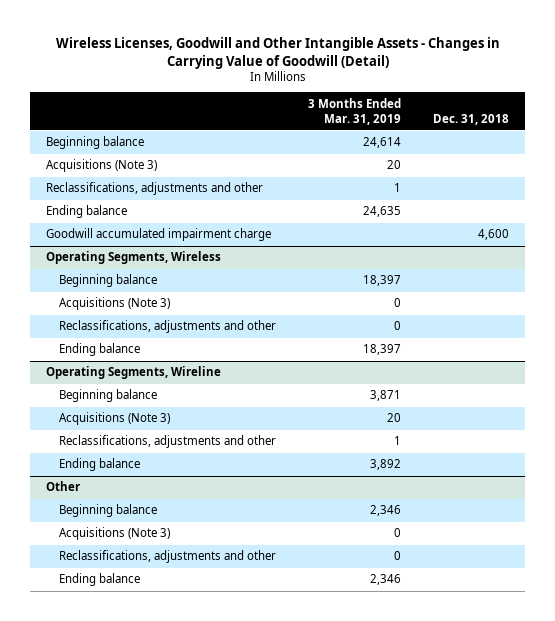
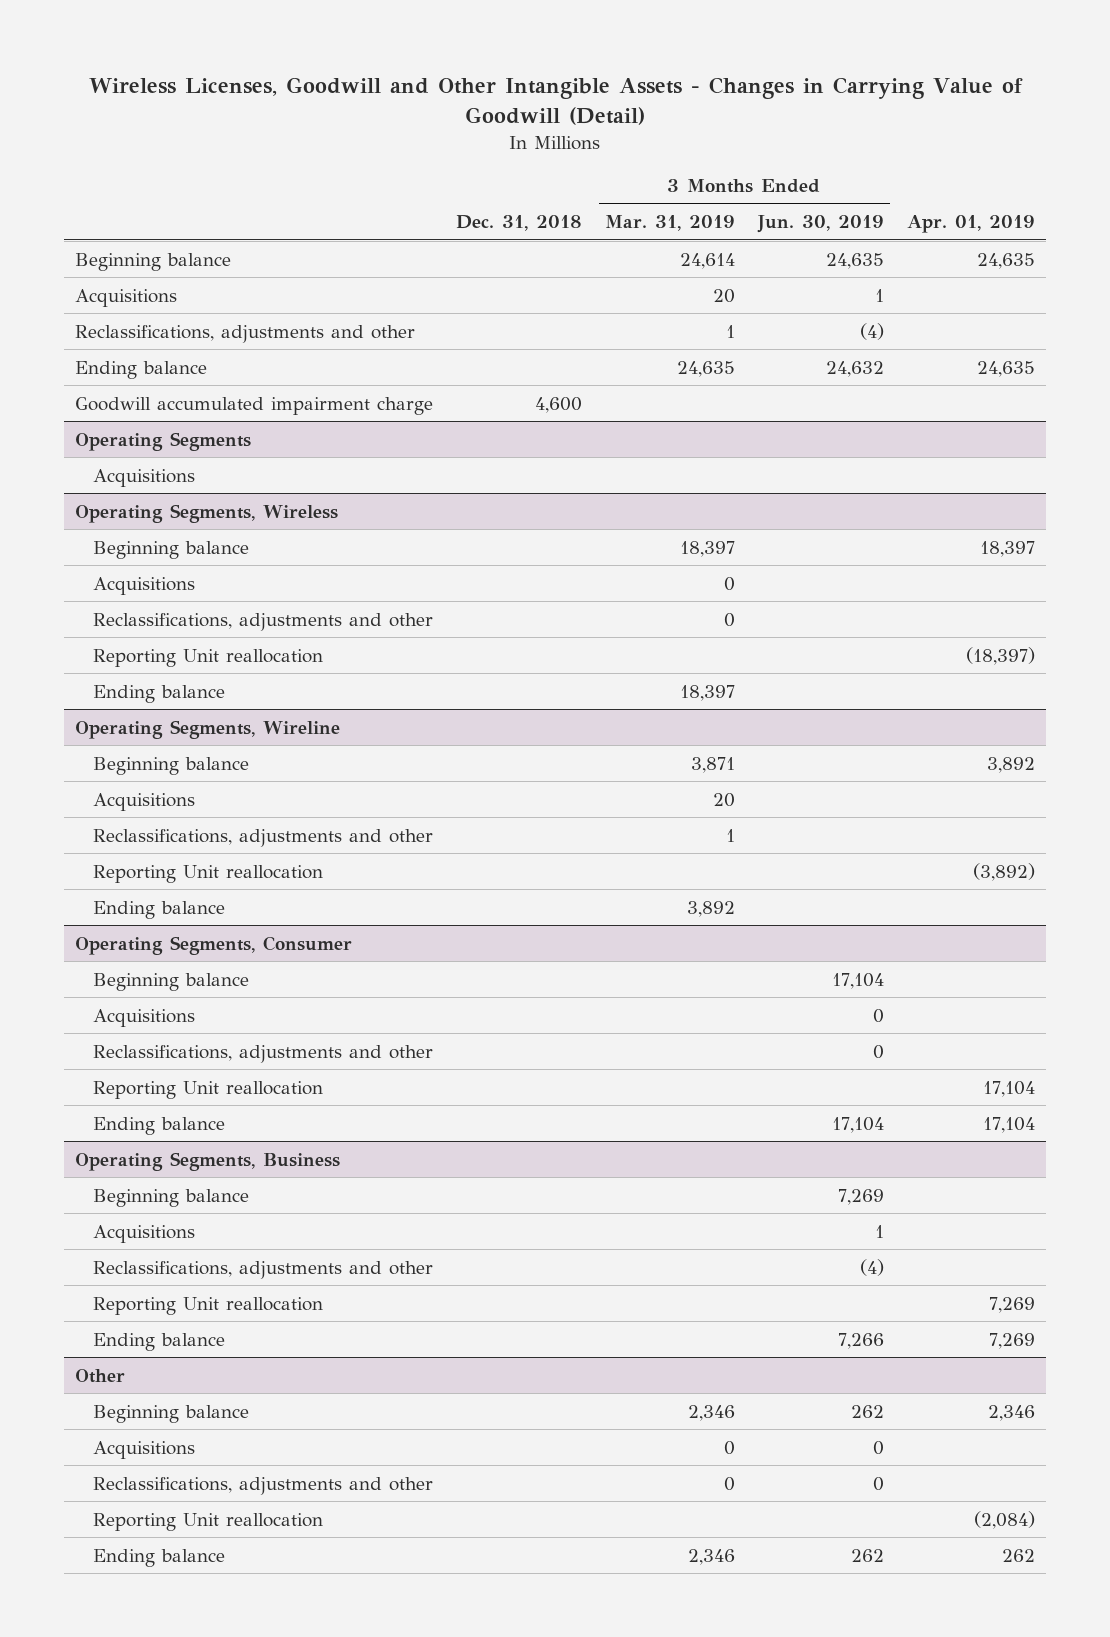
- | 3 Months Ended Mar. 31, 2019 | Dec. 31, 2018
+ | Dec. 31, 2018 | 3 Months Ended Mar. 31, 2019 | 3 Months Ended Jun. 30, 2019 | Apr. 01, 2019
- Acquisitions (Note 3) | 20 |
+ Acquisitions | | 20 | 1 |
+ Operating Segments
+ Acquisitions
@ Operating Segments, Wireless
- Acquisitions (Note 3) | 0 |
+ Acquisitions | | 0 | |
+ Reporting Unit reallocation | | | | (18,397)
@ Operating Segments, Wireline
- Acquisitions (Note 3) | 20 |
+ Acquisitions | | 20 | |
+ Reporting Unit reallocation | | | | (3,892)
+ Operating Segments, Consumer
+ Beginning balance | | | 17,104 |
+ Acquisitions | | | 0 |
+ Reclassifications, adjustments and other | | | 0 |
+ Reporting Unit reallocation | | | | 17,104
+ Ending balance | | | 17,104 | 17,104
+ Operating Segments, Business
+ Beginning balance | | | 7,269 |
+ Acquisitions | | | 1 |
+ Reclassifications, adjustments and other | | | (4) |
+ Reporting Unit reallocation | | | | 7,269
+ Ending balance | | | 7,266 | 7,269
@ Other
- Acquisitions (Note 3) | 0 |
+ Acquisitions | | 0 | 0 |
+ Reporting Unit reallocation | | | | (2,084)

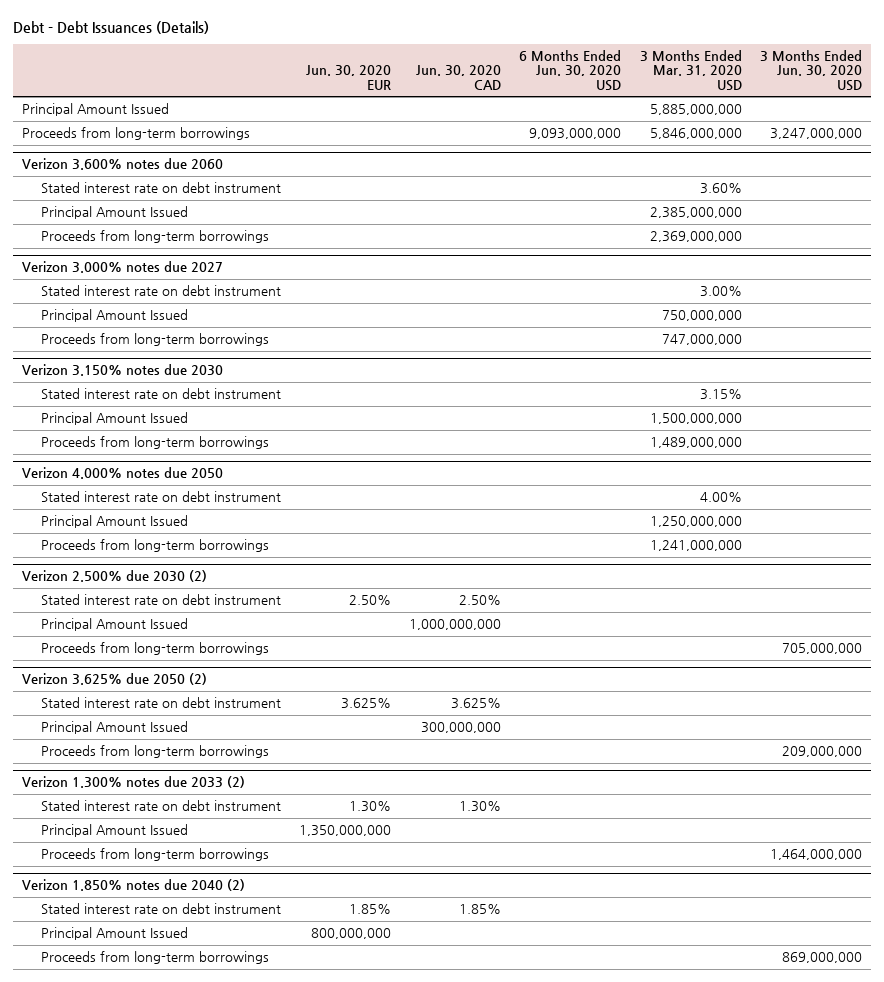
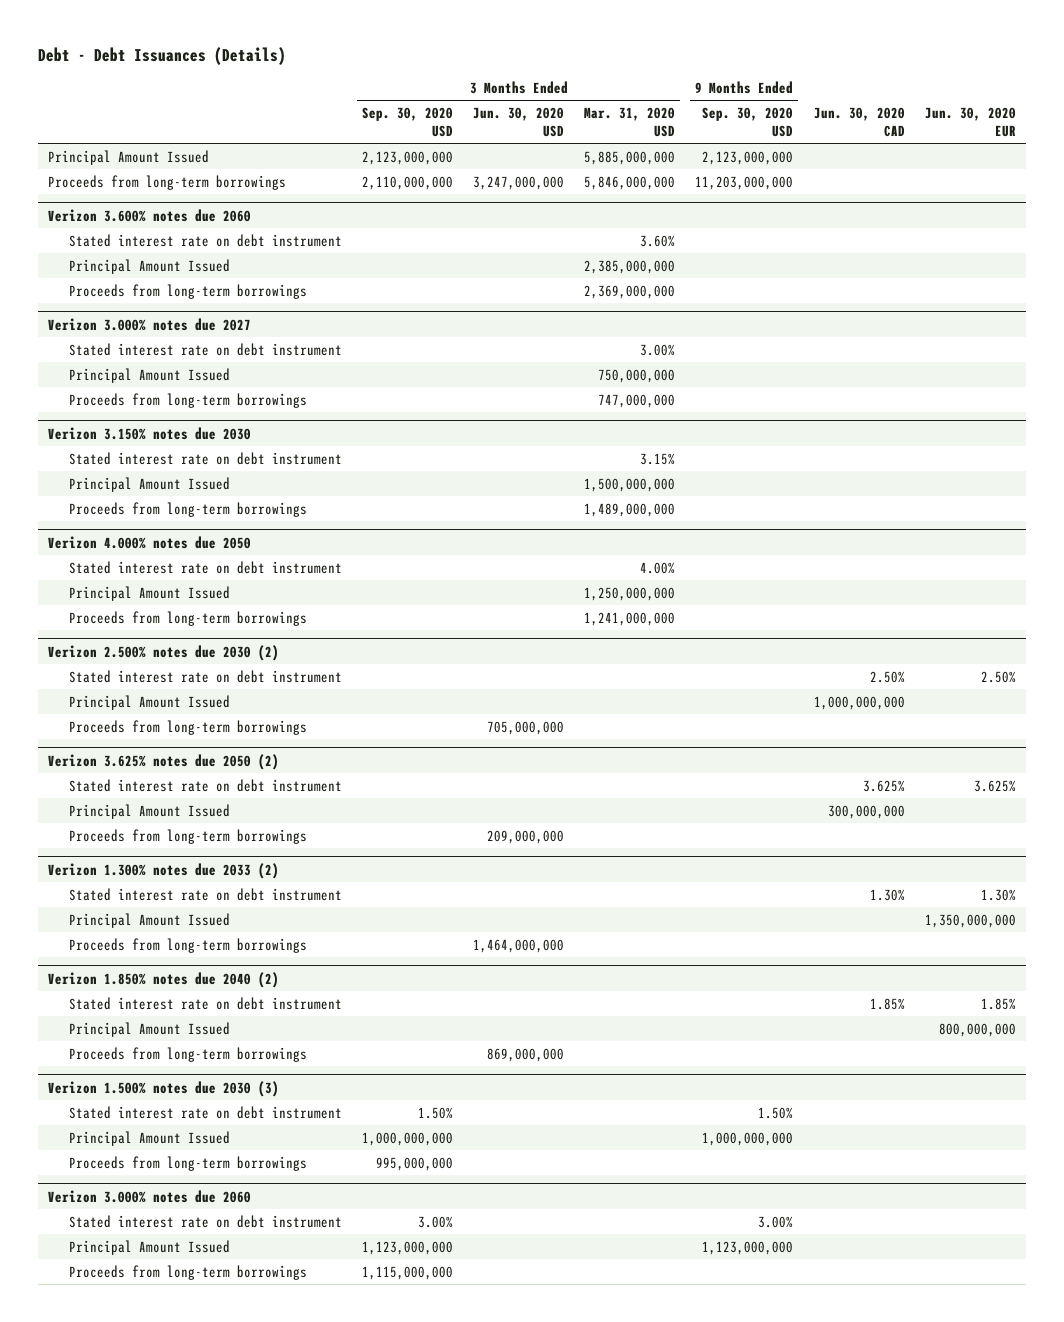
- | Jun. 30, 2020 EUR | Jun. 30, 2020 CAD | 6 Months Ended Jun. 30, 2020 USD | 3 Months Ended Mar. 31, 2020 USD | 3 Months Ended Jun. 30, 2020 USD
+ | 3 Months Ended Sep. 30, 2020 USD | 3 Months Ended Jun. 30, 2020 USD | 3 Months Ended Mar. 31, 2020 USD | 9 Months Ended Sep. 30, 2020 USD | Jun. 30, 2020 CAD | Jun. 30, 2020 EUR
- Verizon 2.500% due 2030 (2)
+ Verizon 2.500% notes due 2030 (2)
- Verizon 3.625% due 2050 (2)
+ Verizon 3.625% notes due 2050 (2)
+ Verizon 1.500% notes due 2030 (3)
+ Stated interest rate on debt instrument | 1.50% | | | 1.50% | |
+ Principal Amount Issued | 1,000,000,000 | | | 1,000,000,000 | |
+ Proceeds from long-term borrowings | 995,000,000 | | | | |
+ Verizon 3.000% notes due 2060
+ Stated interest rate on debt instrument | 3.00% | | | 3.00% | |
+ Principal Amount Issued | 1,123,000,000 | | | 1,123,000,000 | |
+ Proceeds from long-term borrowings | 1,115,000,000 | | | | |

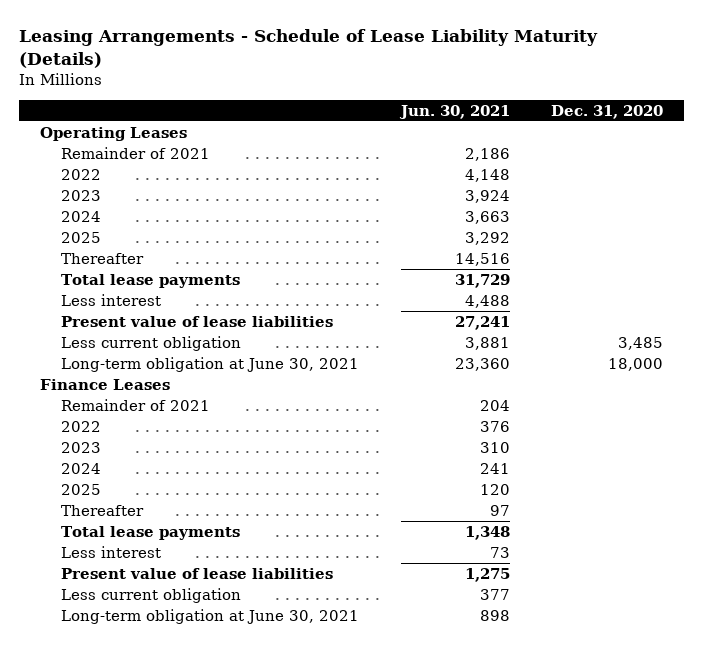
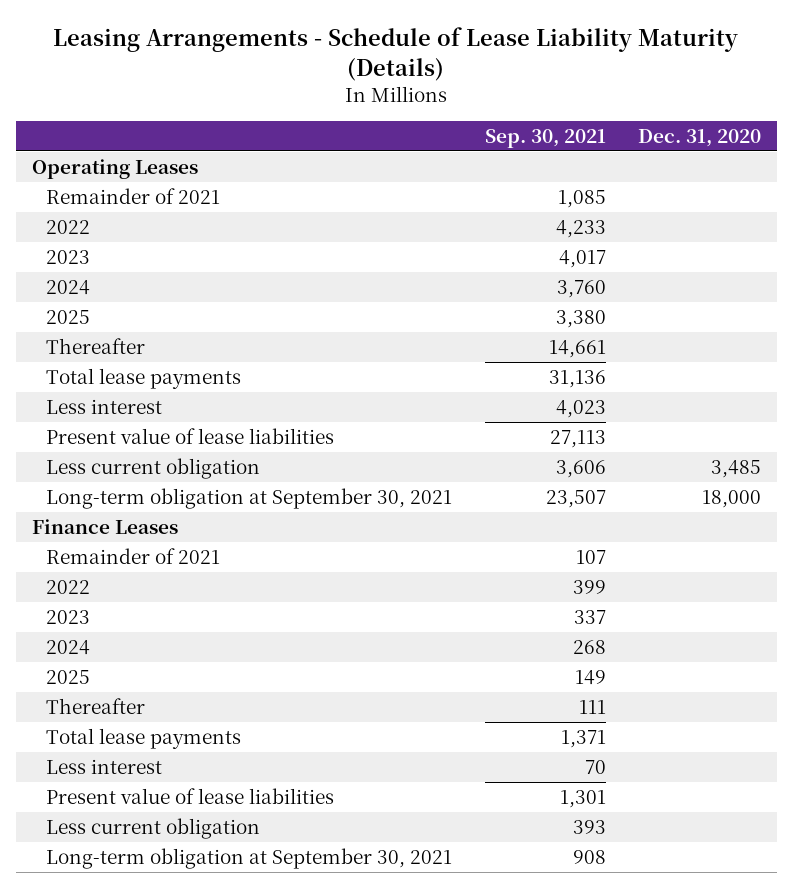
- | Jun. 30, 2021 | Dec. 31, 2020
+ | Sep. 30, 2021 | Dec. 31, 2020
- Long-term obligation at June 30, 2021 | 23,360 | 18,000
+ Long-term obligation at September 30, 2021 | 23,507 | 18,000
- Long-term obligation at June 30, 2021 | 898 |
+ Long-term obligation at September 30, 2021 | 908 |

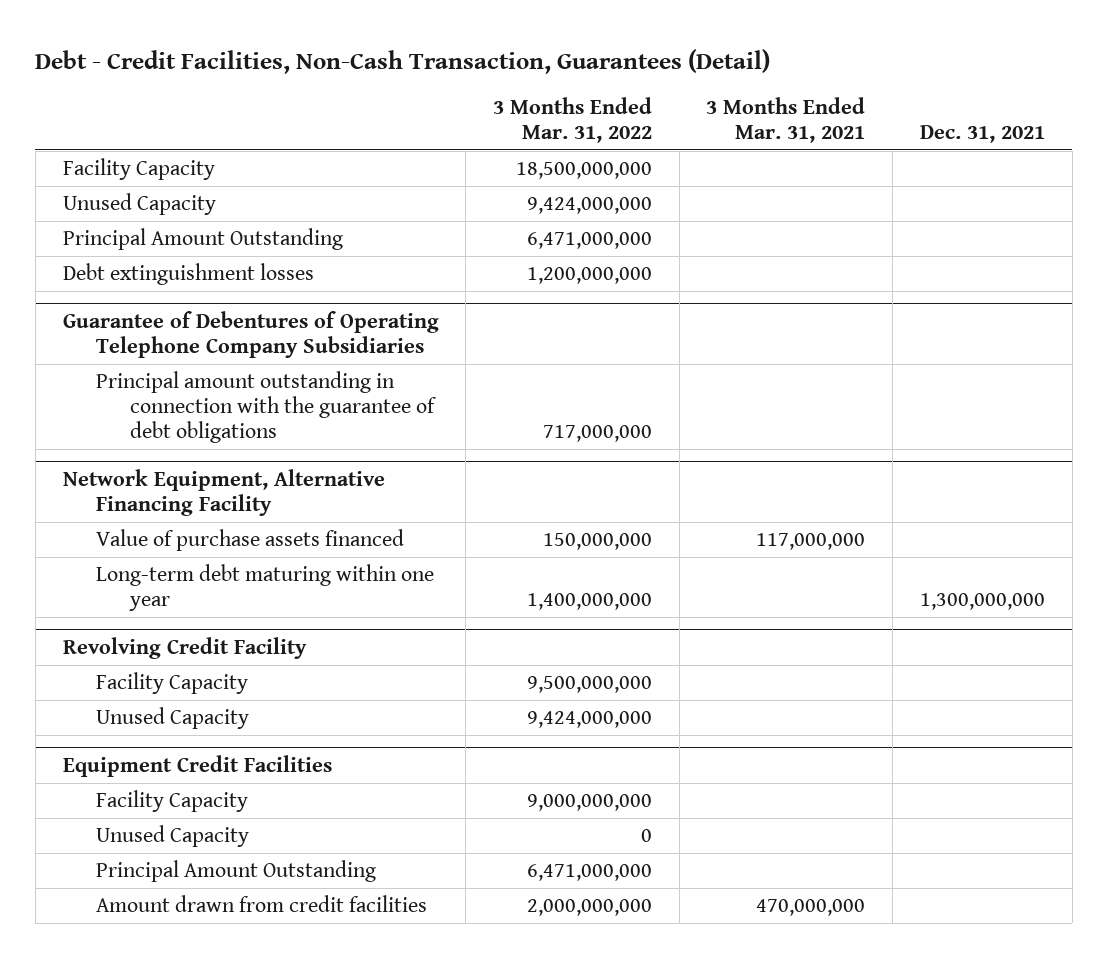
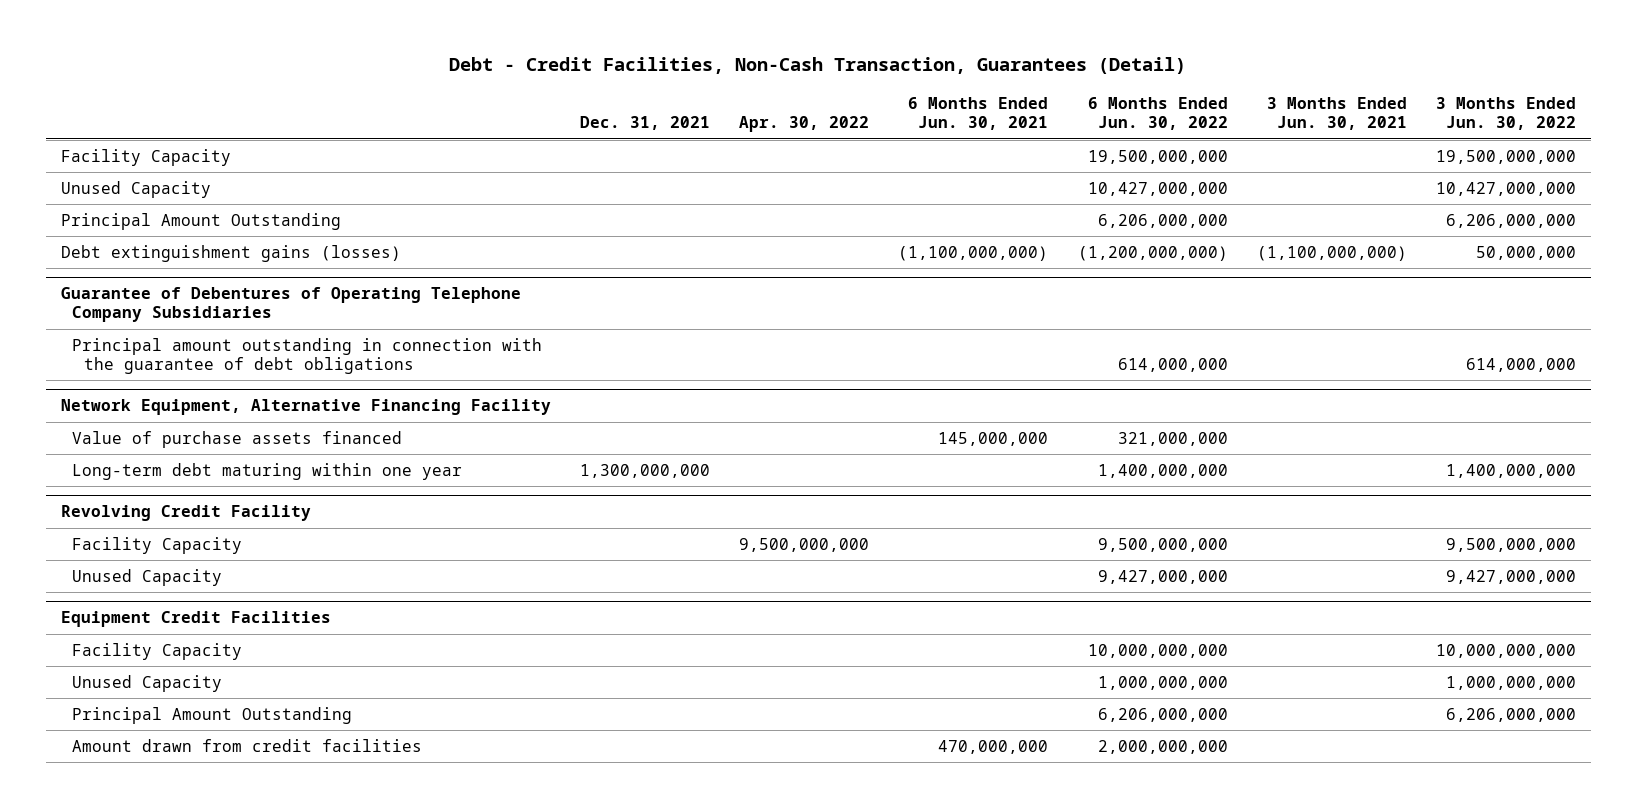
- | 3 Months Ended Mar. 31, 2022 | 3 Months Ended Mar. 31, 2021 | Dec. 31, 2021
+ | Dec. 31, 2021 | Apr. 30, 2022 | 6 Months Ended Jun. 30, 2021 | 6 Months Ended Jun. 30, 2022 | 3 Months Ended Jun. 30, 2021 | 3 Months Ended Jun. 30, 2022
- Debt extinguishment losses | 1,200,000,000 | |
+ Debt extinguishment gains (losses) | | | (1,100,000,000) | (1,200,000,000) | (1,100,000,000) | 50,000,000

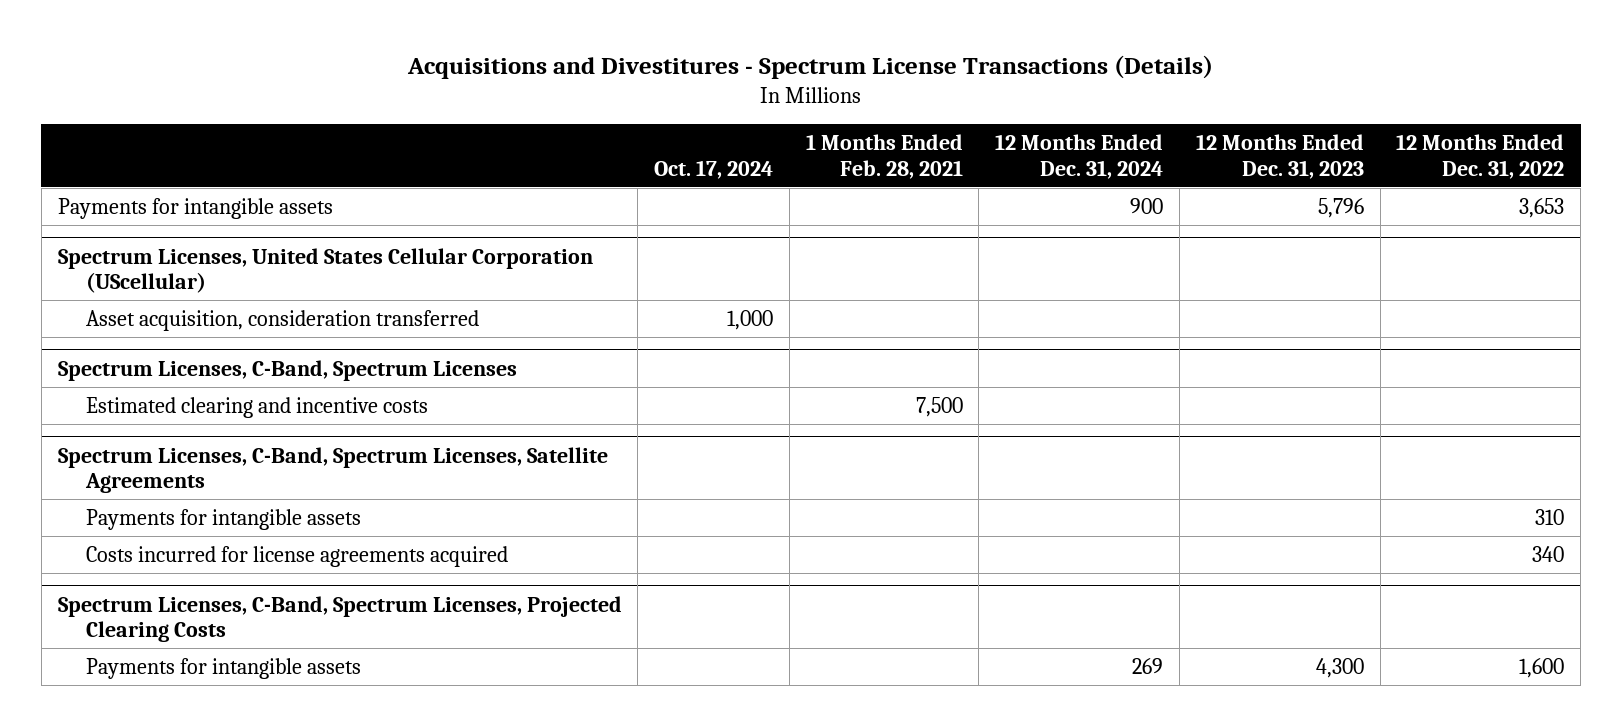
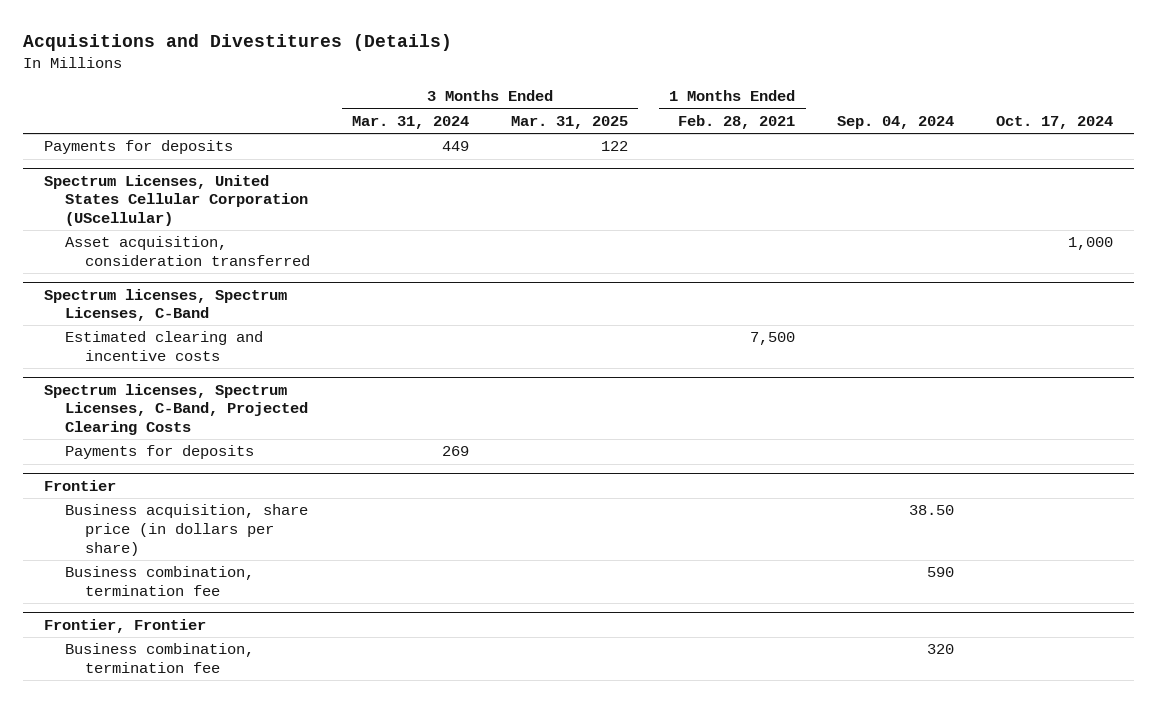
- Acquisitions and Divestitures - Spectrum License Transactions (Details)
+ Acquisitions and Divestitures (Details)
- | Oct. 17, 2024 | 1 Months Ended Feb. 28, 2021 | 12 Months Ended Dec. 31, 2024 | 12 Months Ended Dec. 31, 2023 | 12 Months Ended Dec. 31, 2022
+ | 3 Months Ended Mar. 31, 2024 | 3 Months Ended Mar. 31, 2025 | 1 Months Ended Feb. 28, 2021 | Sep. 04, 2024 | Oct. 17, 2024
- Payments for intangible assets | | | 900 | 5,796 | 3,653
+ Payments for deposits | 449 | 122 | | |
- Spectrum Licenses, C-Band, Spectrum Licenses
+ Spectrum licenses, Spectrum Licenses, C-Band
- Spectrum Licenses, C-Band, Spectrum Licenses, Satellite Agreements
- Payments for intangible assets | | | | | 310
- Costs incurred for license agreements acquired | | | | | 340
- Spectrum Licenses, C-Band, Spectrum Licenses, Projected Clearing Costs
- Payments for intangible assets | | | 269 | 4,300 | 1,600
+ Spectrum licenses, Spectrum Licenses, C-Band, Projected Clearing Costs
+ Payments for deposits | 269 | | | |
+ Frontier
+ Business acquisition, share price (in dollars per share) | | | | 38.50 |
+ Business combination, termination fee | | | | 590 |
+ Frontier, Frontier
+ Business combination, termination fee | | | | 320 |

